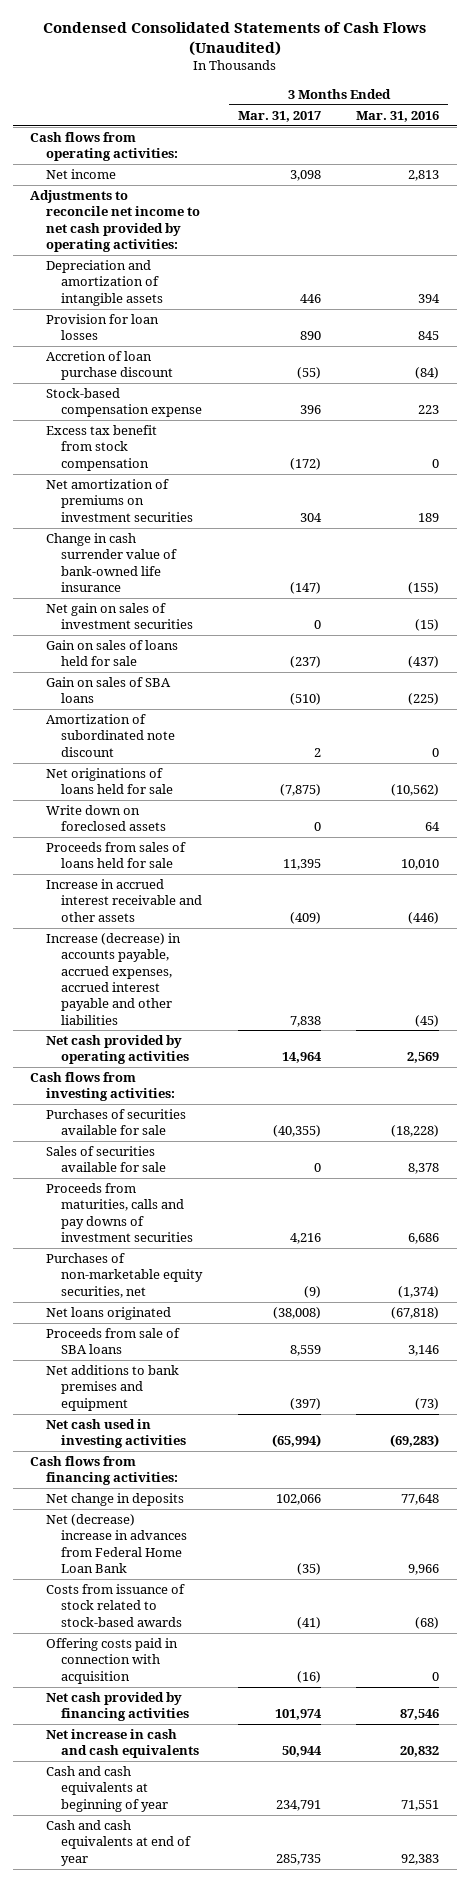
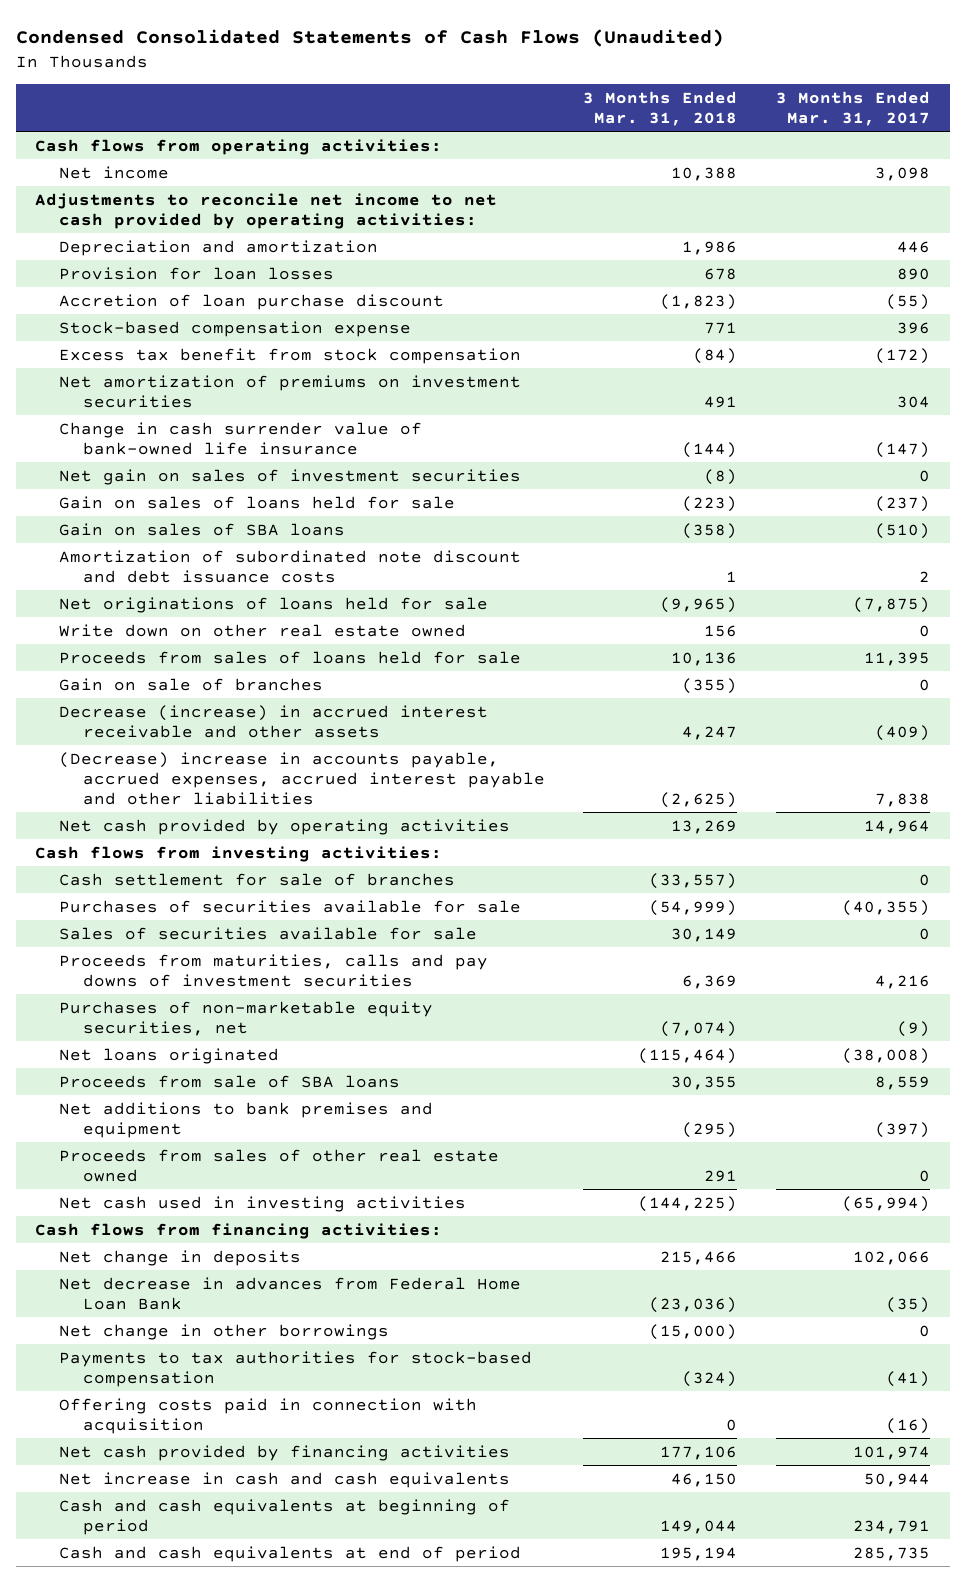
- | 3 Months Ended Mar. 31, 2017 | 3 Months Ended Mar. 31, 2016
+ | 3 Months Ended Mar. 31, 2018 | 3 Months Ended Mar. 31, 2017
- Depreciation and amortization of intangible assets | 446 | 394
+ Depreciation and amortization | 1,986 | 446
- Amortization of subordinated note discount | 2 | 0
+ Amortization of subordinated note discount and debt issuance costs | 1 | 2
- Write down on foreclosed assets | 0 | 64
+ Write down on other real estate owned | 156 | 0
- Increase in accrued interest receivable and other assets | (409) | (446)
- Increase (decrease) in accounts payable, accrued expenses, accrued interest payable and other liabilities | 7,838 | (45)
+ Gain on sale of branches | (355) | 0
+ Decrease (increase) in accrued interest receivable and other assets | 4,247 | (409)
+ (Decrease) increase in accounts payable, accrued expenses, accrued interest payable and other liabilities | (2,625) | 7,838
+ Cash settlement for sale of branches | (33,557) | 0
+ Proceeds from sales of other real estate owned | 291 | 0
- Net (decrease) increase in advances from Federal Home Loan Bank | (35) | 9,966
- Costs from issuance of stock related to stock-based awards | (41) | (68)
+ Net decrease in advances from Federal Home Loan Bank | (23,036) | (35)
+ Net change in other borrowings | (15,000) | 0
+ Payments to tax authorities for stock-based compensation | (324) | (41)
- Cash and cash equivalents at beginning of year | 234,791 | 71,551
- Cash and cash equivalents at end of year | 285,735 | 92,383
+ Cash and cash equivalents at beginning of period | 149,044 | 234,791
+ Cash and cash equivalents at end of period | 195,194 | 285,735

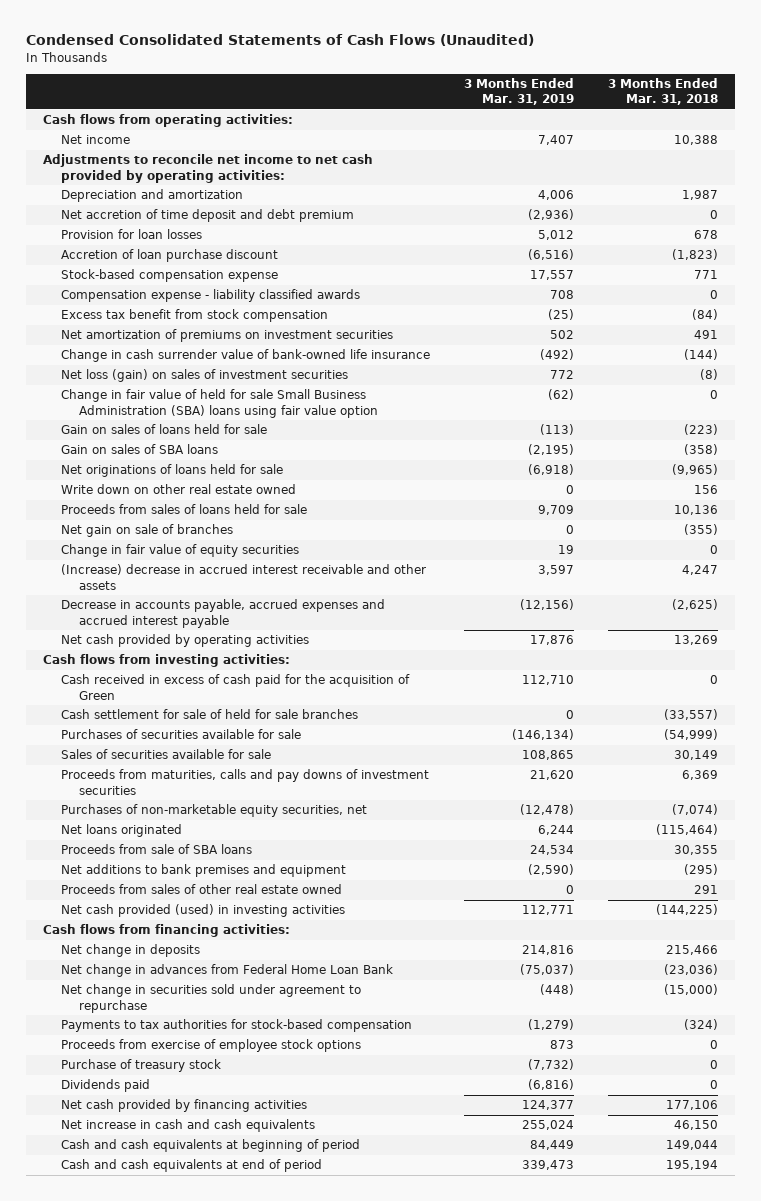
- | 3 Months Ended Mar. 31, 2018 | 3 Months Ended Mar. 31, 2017
+ | 3 Months Ended Mar. 31, 2019 | 3 Months Ended Mar. 31, 2018
- Depreciation and amortization | 1,986 | 446
+ Depreciation and amortization | 4,006 | 1,987
+ Net accretion of time deposit and debt premium | (2,936) | 0
+ Compensation expense - liability classified awards | 708 | 0
- Net gain on sales of investment securities | (8) | 0
+ Net loss (gain) on sales of investment securities | 772 | (8)
+ Change in fair value of held for sale Small Business Administration (SBA) loans using fair value option | (62) | 0
- Amortization of subordinated note discount and debt issuance costs | 1 | 2
- Gain on sale of branches | (355) | 0
- Decrease (increase) in accrued interest receivable and other assets | 4,247 | (409)
- (Decrease) increase in accounts payable, accrued expenses, accrued interest payable and other liabilities | (2,625) | 7,838
+ Net gain on sale of branches | 0 | (355)
+ Change in fair value of equity securities | 19 | 0
+ (Increase) decrease in accrued interest receivable and other assets | 3,597 | 4,247
+ Decrease in accounts payable, accrued expenses and accrued interest payable | (12,156) | (2,625)
- Cash settlement for sale of branches | (33,557) | 0
+ Cash received in excess of cash paid for the acquisition of Green | 112,710 | 0
+ Cash settlement for sale of held for sale branches | 0 | (33,557)
- Net cash used in investing activities | (144,225) | (65,994)
+ Net cash provided (used) in investing activities | 112,771 | (144,225)
- Net decrease in advances from Federal Home Loan Bank | (23,036) | (35)
- Net change in other borrowings | (15,000) | 0
+ Net change in advances from Federal Home Loan Bank | (75,037) | (23,036)
+ Net change in securities sold under agreement to repurchase | (448) | (15,000)
- Offering costs paid in connection with acquisition | 0 | (16)
+ Proceeds from exercise of employee stock options | 873 | 0
+ Purchase of treasury stock | (7,732) | 0
+ Dividends paid | (6,816) | 0

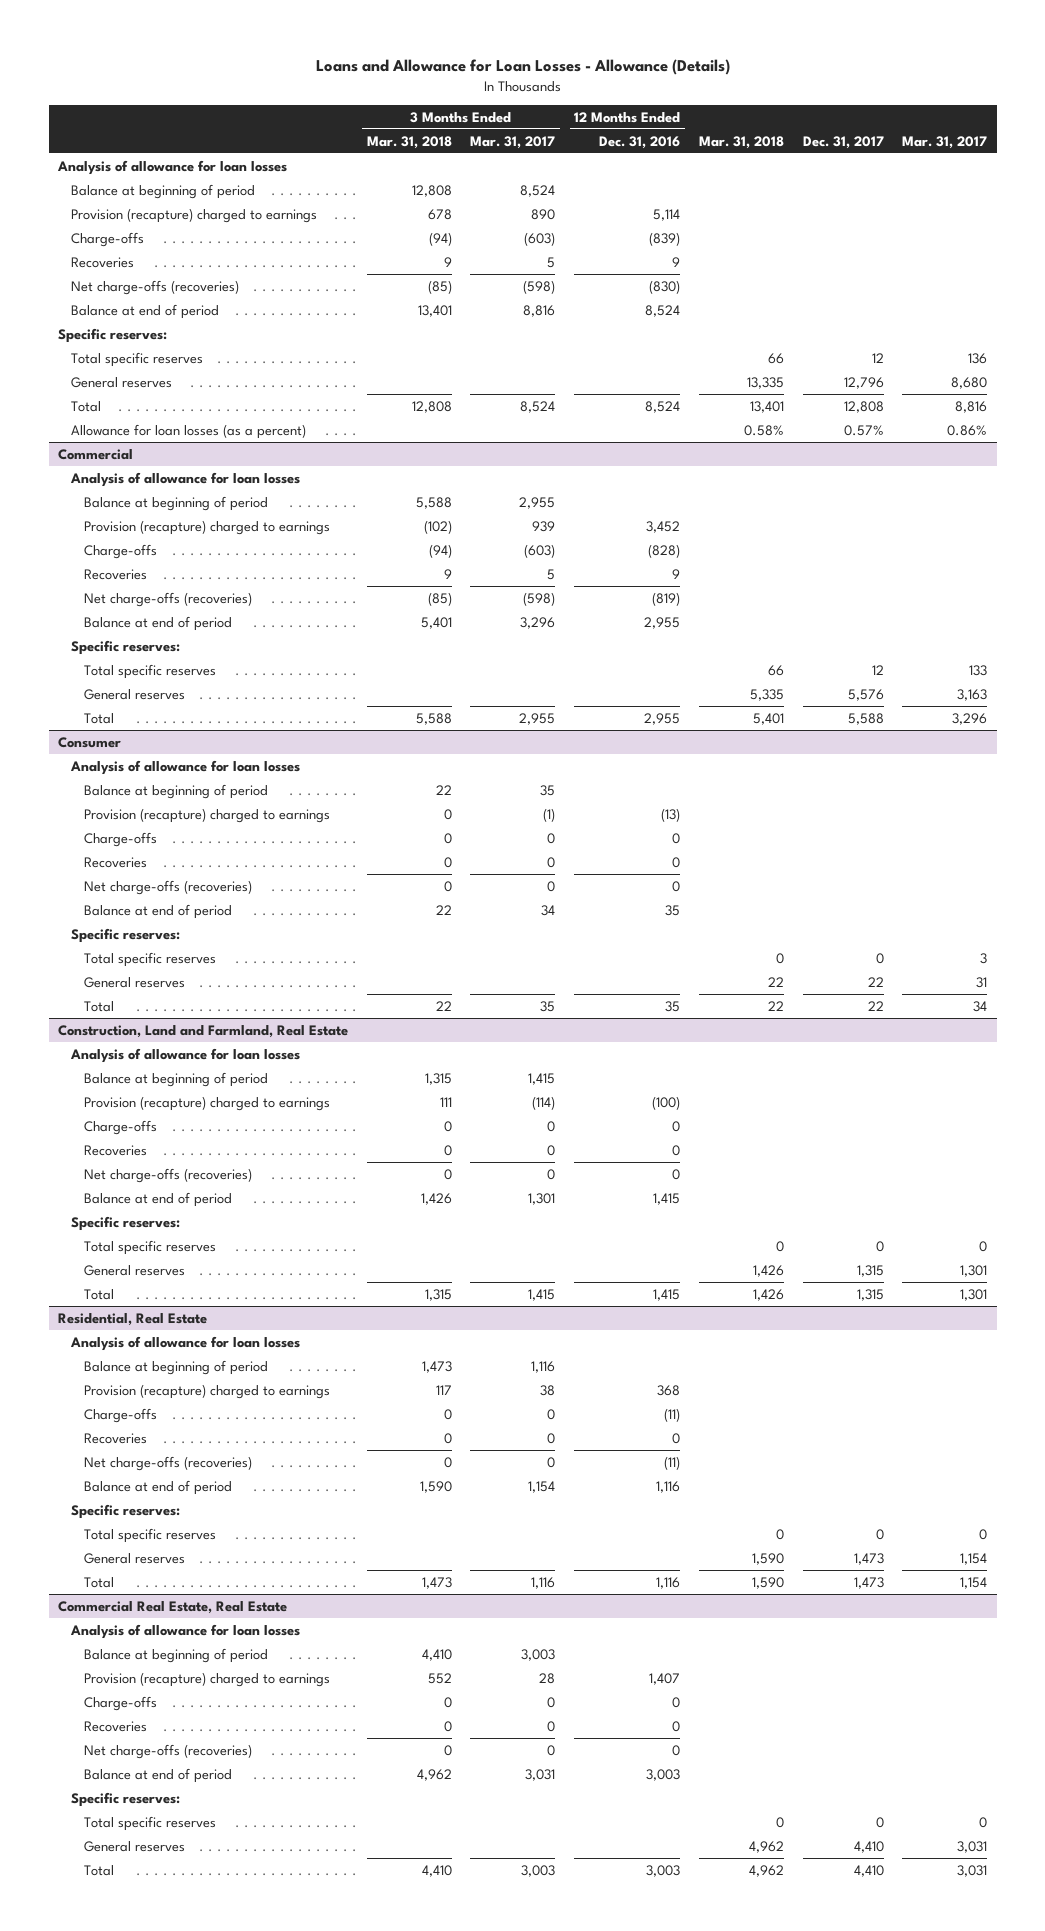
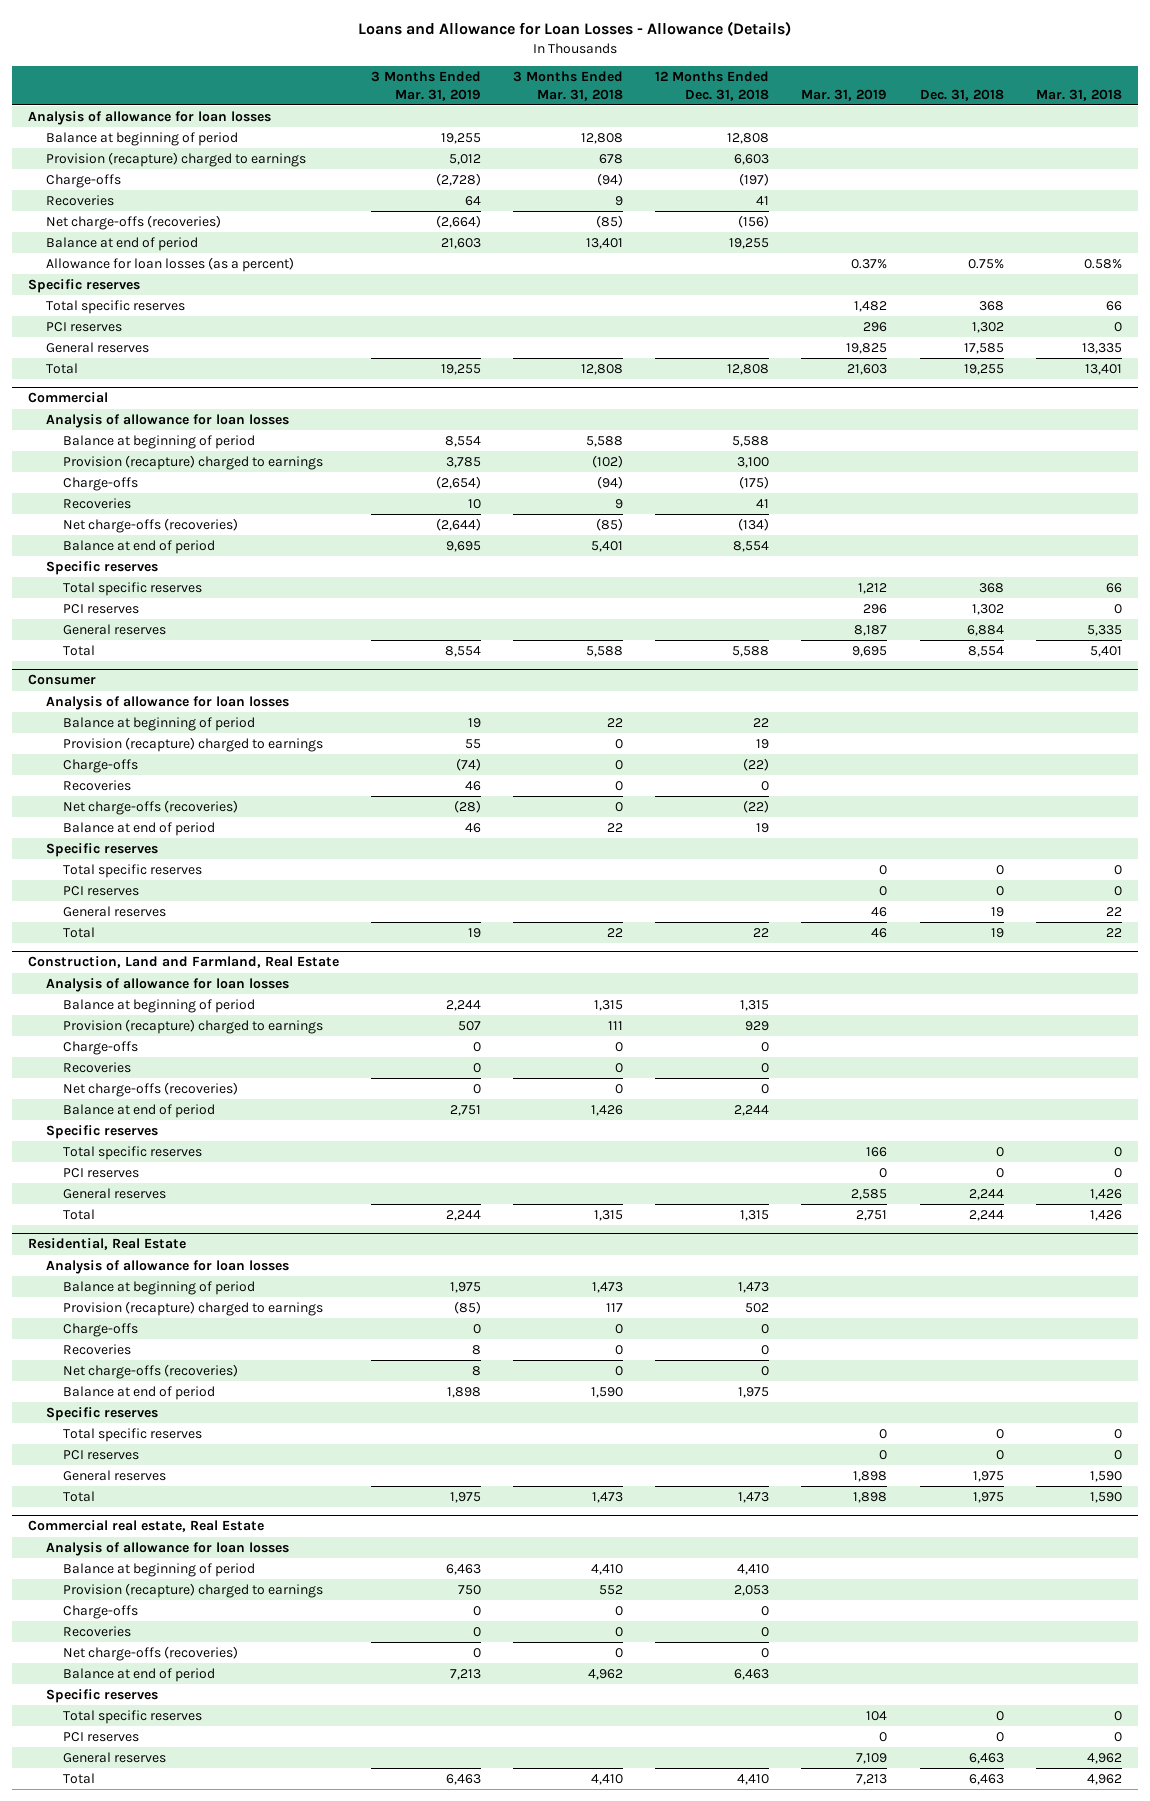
- | 3 Months Ended Mar. 31, 2018 | 3 Months Ended Mar. 31, 2017 | 12 Months Ended Dec. 31, 2016 | Mar. 31, 2018 | Dec. 31, 2017 | Mar. 31, 2017
+ | 3 Months Ended Mar. 31, 2019 | 3 Months Ended Mar. 31, 2018 | 12 Months Ended Dec. 31, 2018 | Mar. 31, 2019 | Dec. 31, 2018 | Mar. 31, 2018
- Specific reserves:
moved up: Allowance for loan losses (as a percent) | | | | 0.37% | 0.75% | 0.58%
+ Specific reserves
+ PCI reserves | | | | 296 | 1,302 | 0
@ Commercial
- Specific reserves:
+ Specific reserves
+ PCI reserves | | | | 296 | 1,302 | 0
@ Consumer
- Specific reserves:
+ Specific reserves
+ PCI reserves | | | | 0 | 0 | 0
@ Construction, Land and Farmland, Real Estate
- Specific reserves:
+ Specific reserves
+ PCI reserves | | | | 0 | 0 | 0
@ Residential, Real Estate
- Specific reserves:
+ Specific reserves
+ PCI reserves | | | | 0 | 0 | 0
- Commercial Real Estate, Real Estate
+ Commercial real estate, Real Estate
- Specific reserves:
+ Specific reserves
+ PCI reserves | | | | 0 | 0 | 0

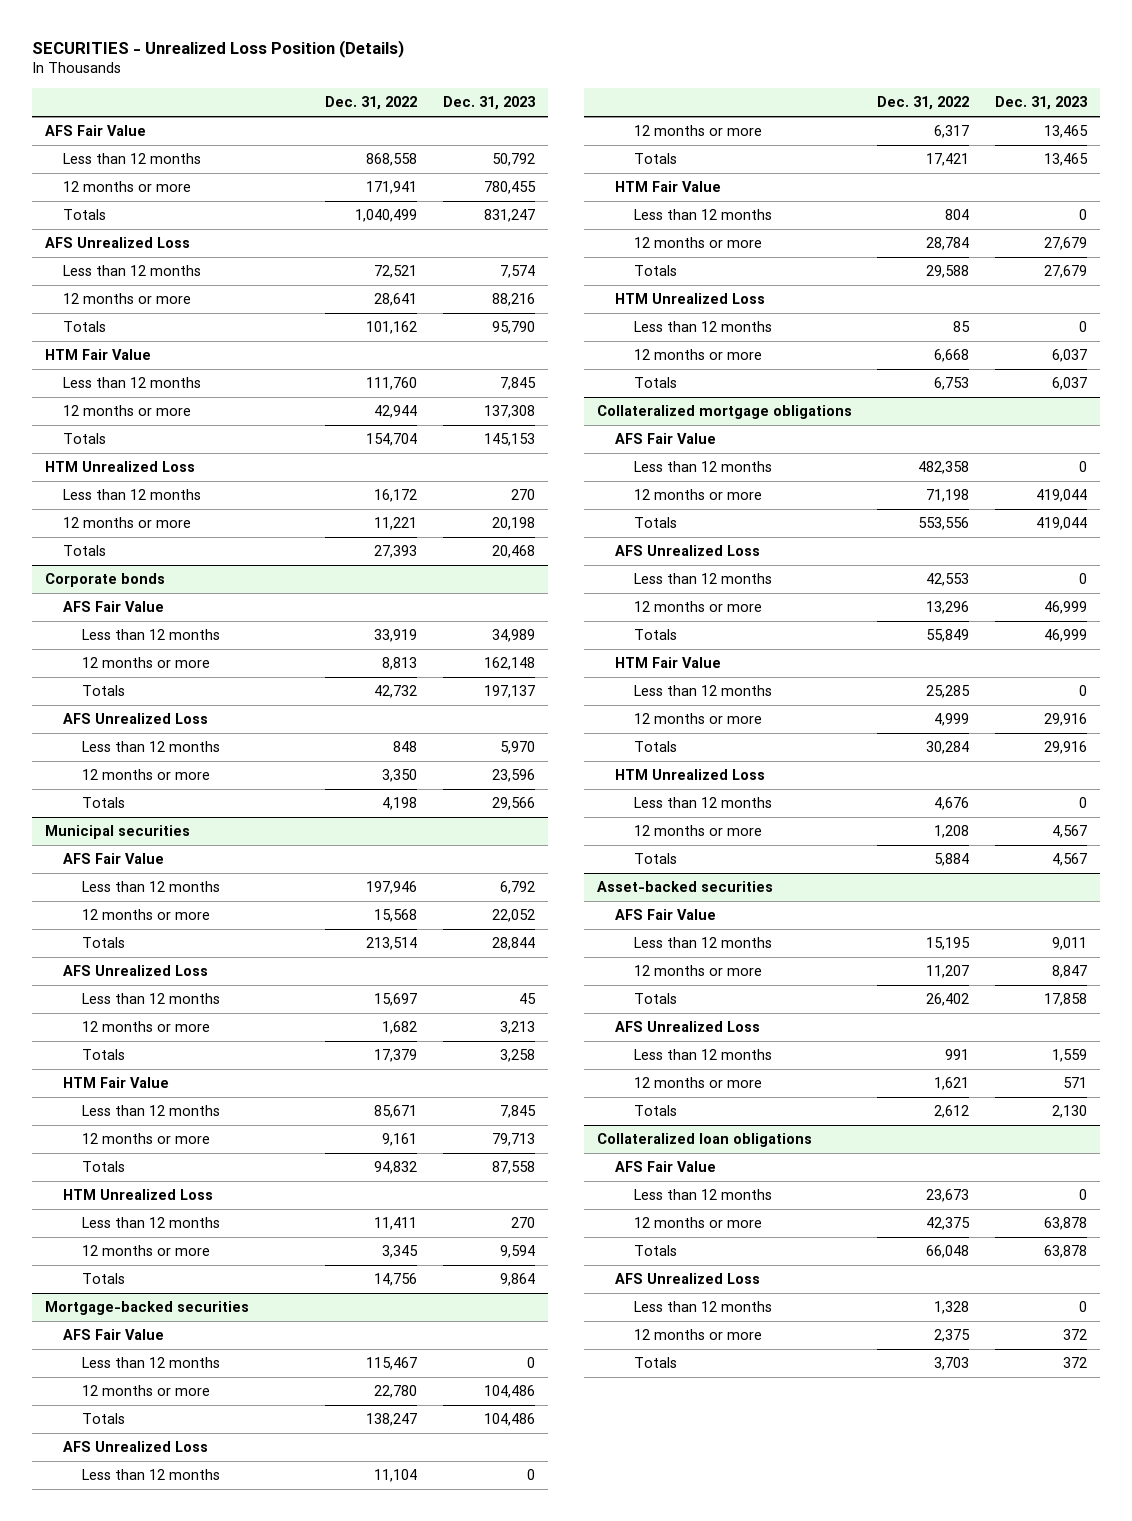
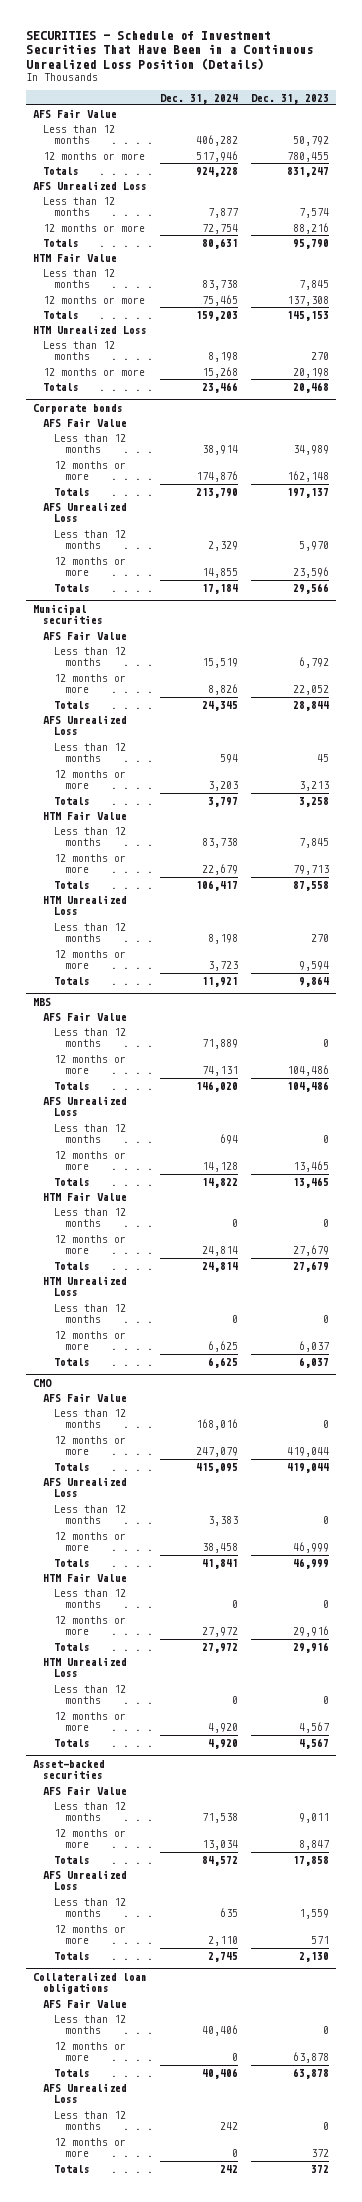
- SECURITIES - Unrealized Loss Position (Details)
+ SECURITIES - Schedule of Investment Securities That Have Been in a Continuous Unrealized Loss Position (Details)
- | Dec. 31, 2022 | Dec. 31, 2023
+ | Dec. 31, 2024 | Dec. 31, 2023
- Mortgage-backed securities
+ MBS
- Collateralized mortgage obligations
+ CMO

